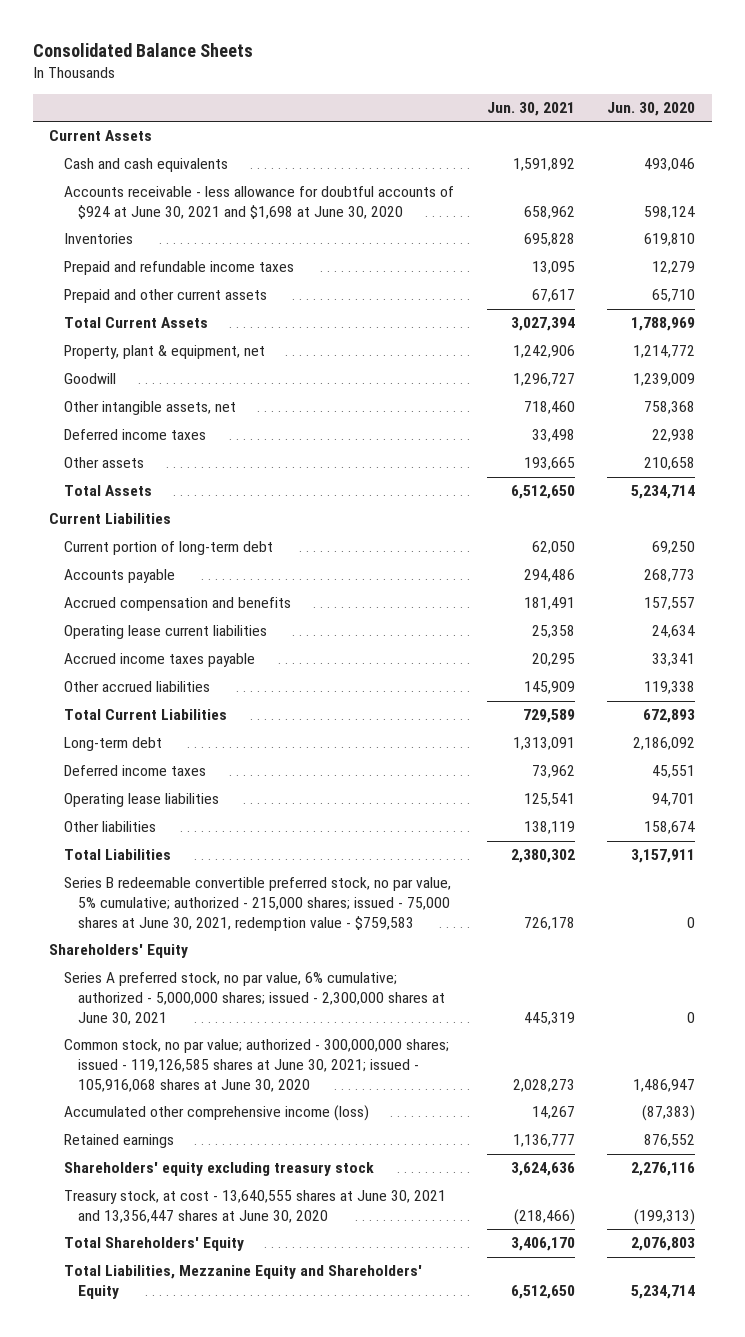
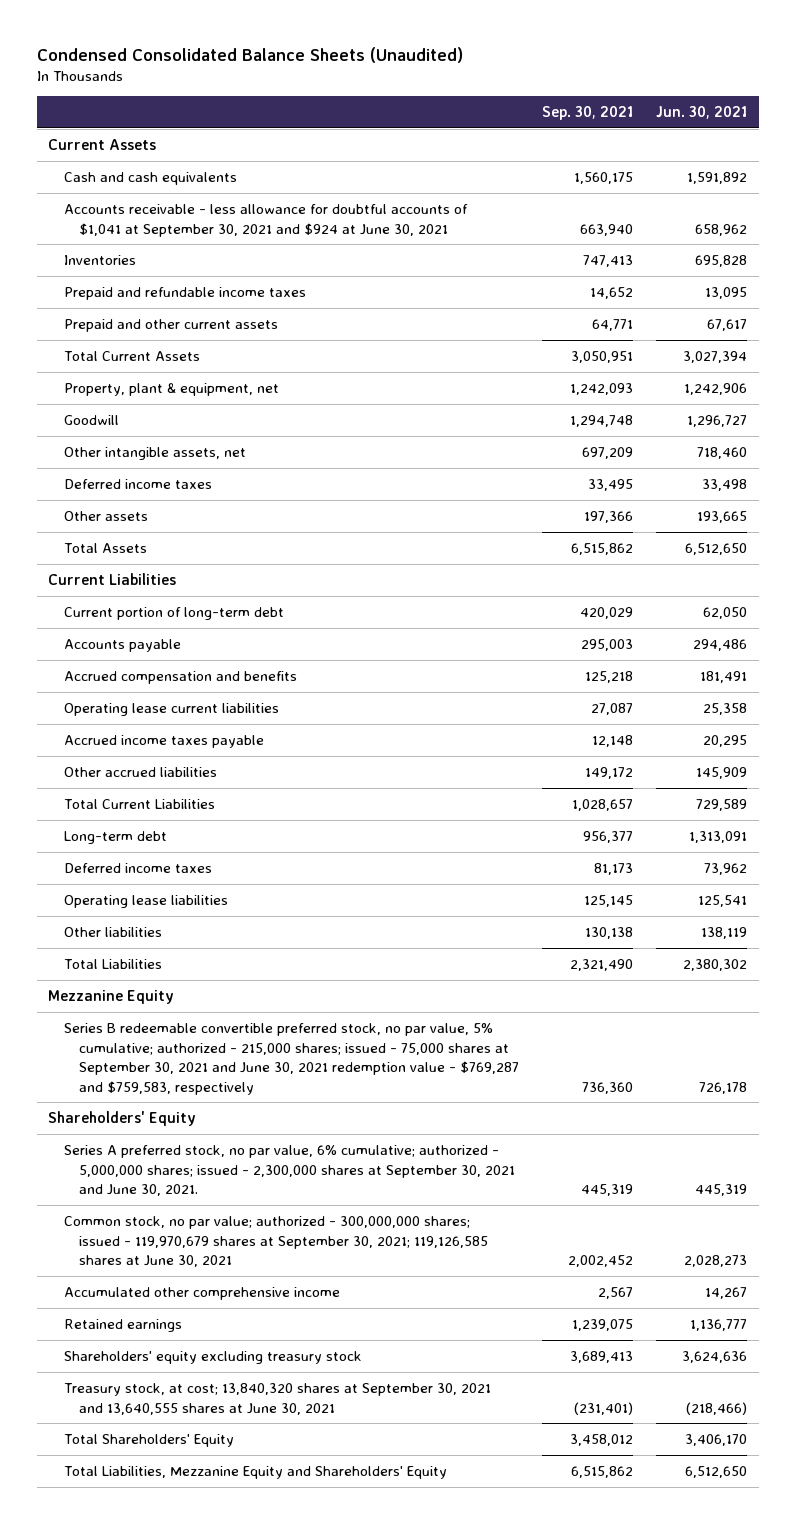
- Consolidated Balance Sheets
+ Condensed Consolidated Balance Sheets (Unaudited)
- | Jun. 30, 2021 | Jun. 30, 2020
+ | Sep. 30, 2021 | Jun. 30, 2021
- Accounts receivable - less allowance for doubtful accounts of $924 at June 30, 2021 and $1,698 at June 30, 2020 | 658,962 | 598,124
+ Accounts receivable - less allowance for doubtful accounts of $1,041 at September 30, 2021 and $924 at June 30, 2021 | 663,940 | 658,962
- Series B redeemable convertible preferred stock, no par value, 5% cumulative; authorized - 215,000 shares; issued - 75,000 shares at June 30, 2021, redemption value - $759,583 | 726,178 | 0
+ Mezzanine Equity
+ Series B redeemable convertible preferred stock, no par value, 5% cumulative; authorized - 215,000 shares; issued - 75,000 shares at September 30, 2021 and June 30, 2021 redemption value - $769,287 and $759,583, respectively | 736,360 | 726,178
- Series A preferred stock, no par value, 6% cumulative; authorized - 5,000,000 shares; issued - 2,300,000 shares at June 30, 2021 | 445,319 | 0
- Common stock, no par value; authorized - 300,000,000 shares; issued - 119,126,585 shares at June 30, 2021; issued - 105,916,068 shares at June 30, 2020 | 2,028,273 | 1,486,947
- Accumulated other comprehensive income (loss) | 14,267 | (87,383)
+ Series A preferred stock, no par value, 6% cumulative; authorized - 5,000,000 shares; issued - 2,300,000 shares at September 30, 2021 and June 30, 2021. | 445,319 | 445,319
+ Common stock, no par value; authorized - 300,000,000 shares; issued - 119,970,679 shares at September 30, 2021; 119,126,585 shares at June 30, 2021 | 2,002,452 | 2,028,273
+ Accumulated other comprehensive income | 2,567 | 14,267
- Treasury stock, at cost - 13,640,555 shares at June 30, 2021 and 13,356,447 shares at June 30, 2020 | (218,466) | (199,313)
+ Treasury stock, at cost; 13,840,320 shares at September 30, 2021 and 13,640,555 shares at June 30, 2021 | (231,401) | (218,466)

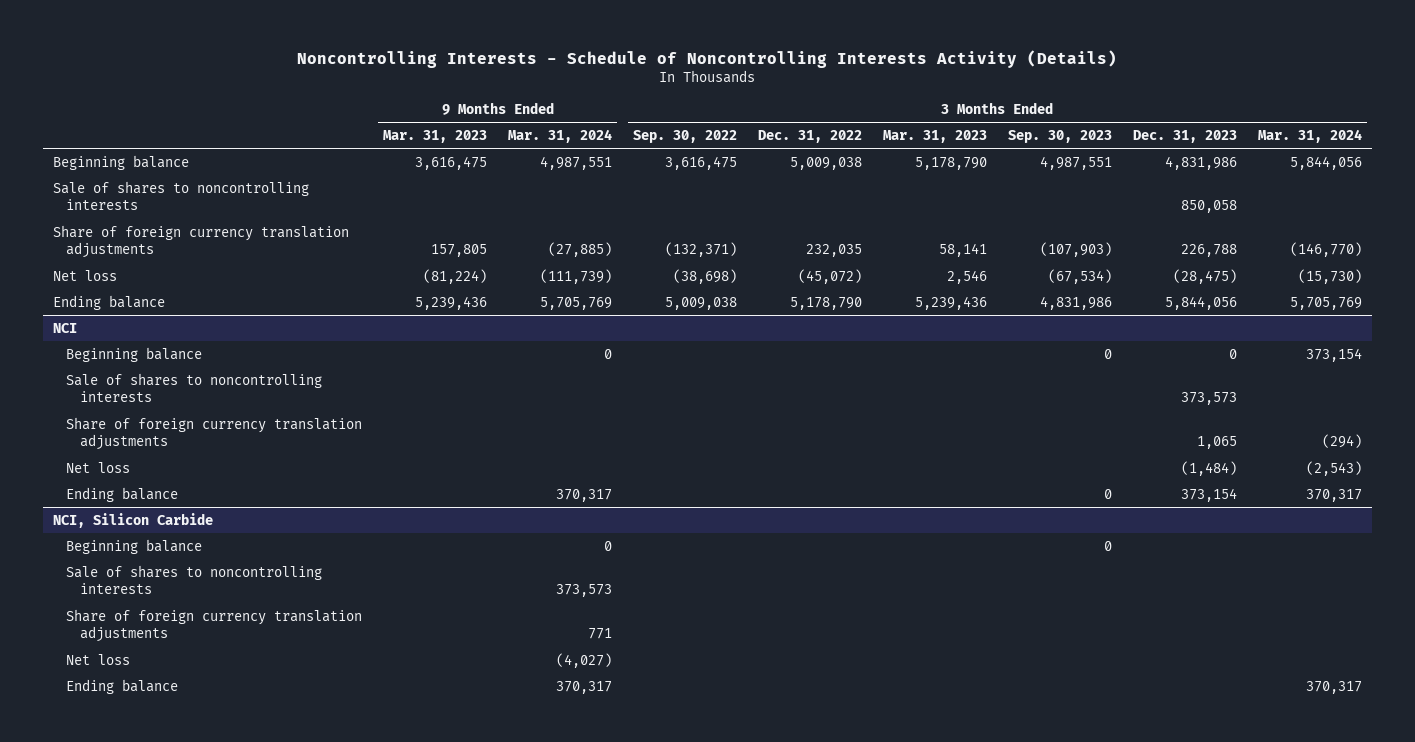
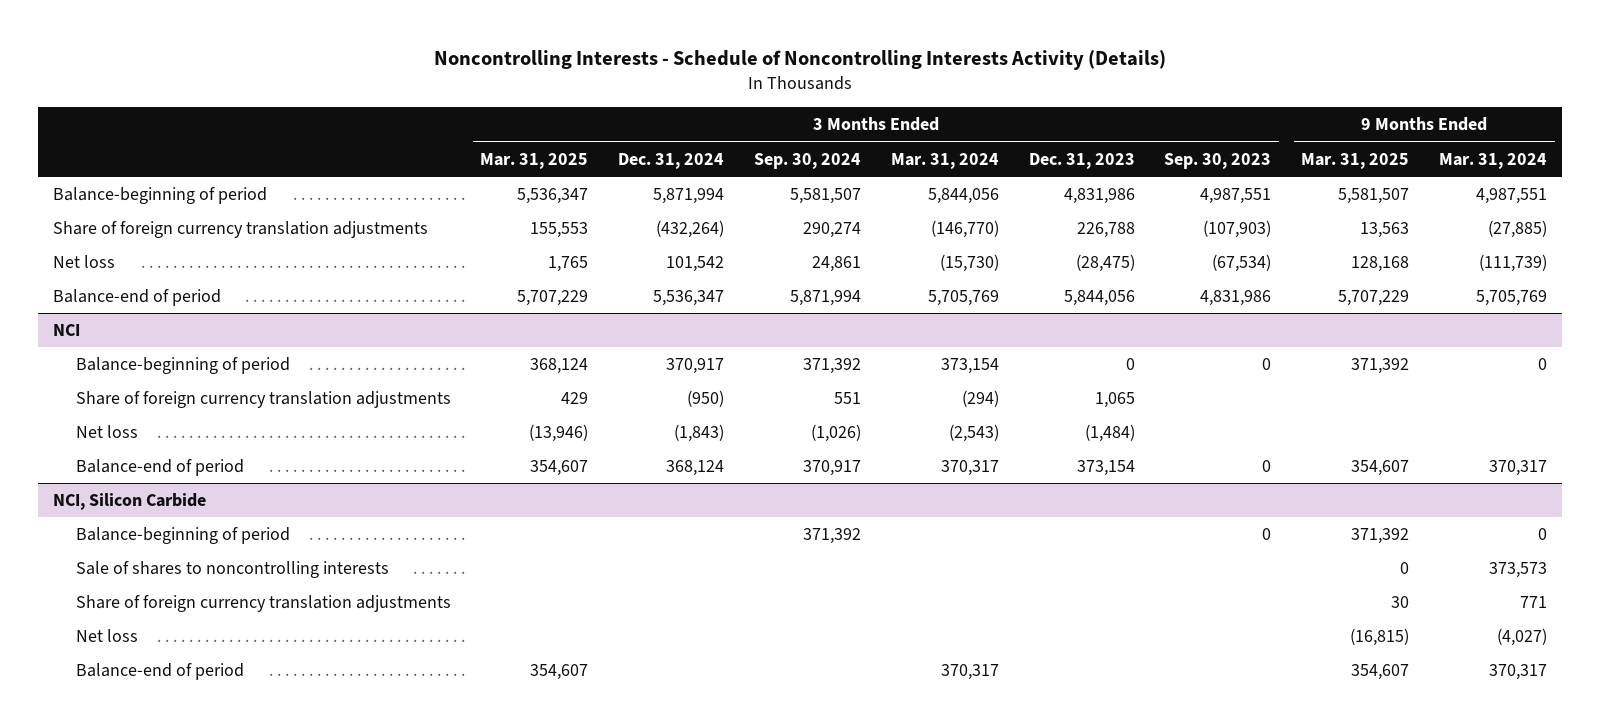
- | 9 Months Ended Mar. 31, 2023 | 9 Months Ended Mar. 31, 2024 | 3 Months Ended Sep. 30, 2022 | 3 Months Ended Dec. 31, 2022 | 3 Months Ended Mar. 31, 2023 | 3 Months Ended Sep. 30, 2023 | 3 Months Ended Dec. 31, 2023 | 3 Months Ended Mar. 31, 2024
+ | 3 Months Ended Mar. 31, 2025 | 3 Months Ended Dec. 31, 2024 | 3 Months Ended Sep. 30, 2024 | 3 Months Ended Mar. 31, 2024 | 3 Months Ended Dec. 31, 2023 | 3 Months Ended Sep. 30, 2023 | 9 Months Ended Mar. 31, 2025 | 9 Months Ended Mar. 31, 2024
- Beginning balance | 3,616,475 | 4,987,551 | 3,616,475 | 5,009,038 | 5,178,790 | 4,987,551 | 4,831,986 | 5,844,056
- Sale of shares to noncontrolling interests | | | | | | | 850,058 |
+ Balance-beginning of period | 5,536,347 | 5,871,994 | 5,581,507 | 5,844,056 | 4,831,986 | 4,987,551 | 5,581,507 | 4,987,551
- Ending balance | 5,239,436 | 5,705,769 | 5,009,038 | 5,178,790 | 5,239,436 | 4,831,986 | 5,844,056 | 5,705,769
+ Balance-end of period | 5,707,229 | 5,536,347 | 5,871,994 | 5,705,769 | 5,844,056 | 4,831,986 | 5,707,229 | 5,705,769
@ NCI
- Beginning balance | | 0 | | | | 0 | 0 | 373,154
- Sale of shares to noncontrolling interests | | | | | | | 373,573 |
+ Balance-beginning of period | 368,124 | 370,917 | 371,392 | 373,154 | 0 | 0 | 371,392 | 0
- Ending balance | | 370,317 | | | | 0 | 373,154 | 370,317
+ Balance-end of period | 354,607 | 368,124 | 370,917 | 370,317 | 373,154 | 0 | 354,607 | 370,317
@ NCI, Silicon Carbide
- Beginning balance | | 0 | | | | 0 | |
+ Balance-beginning of period | | | 371,392 | | | 0 | 371,392 | 0
- Ending balance | | 370,317 | | | | | | 370,317
+ Balance-end of period | 354,607 | | | 370,317 | | | 354,607 | 370,317

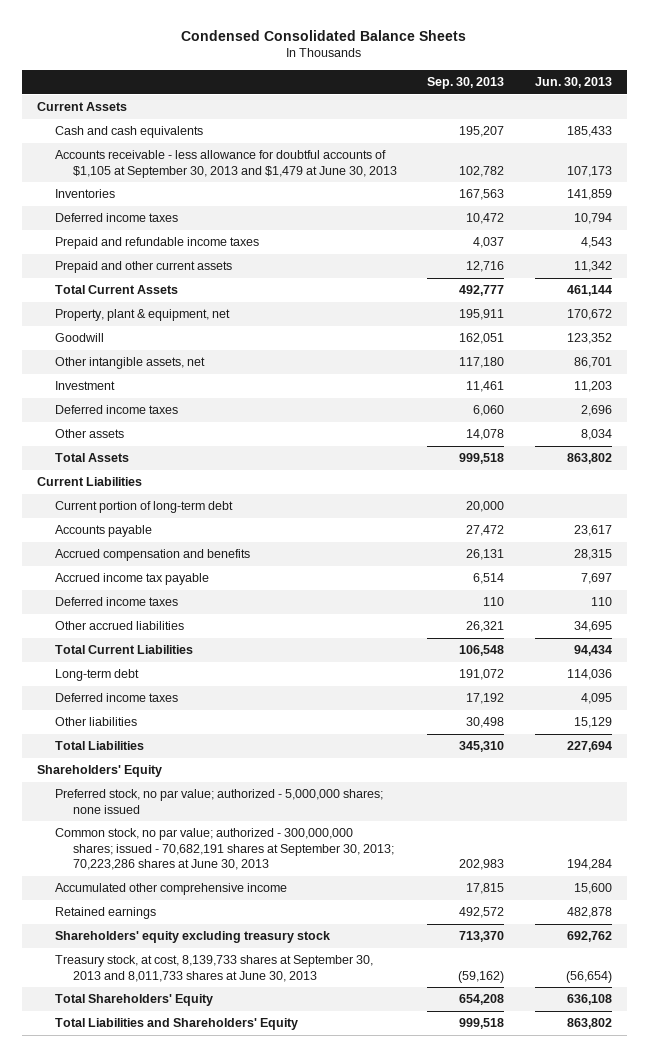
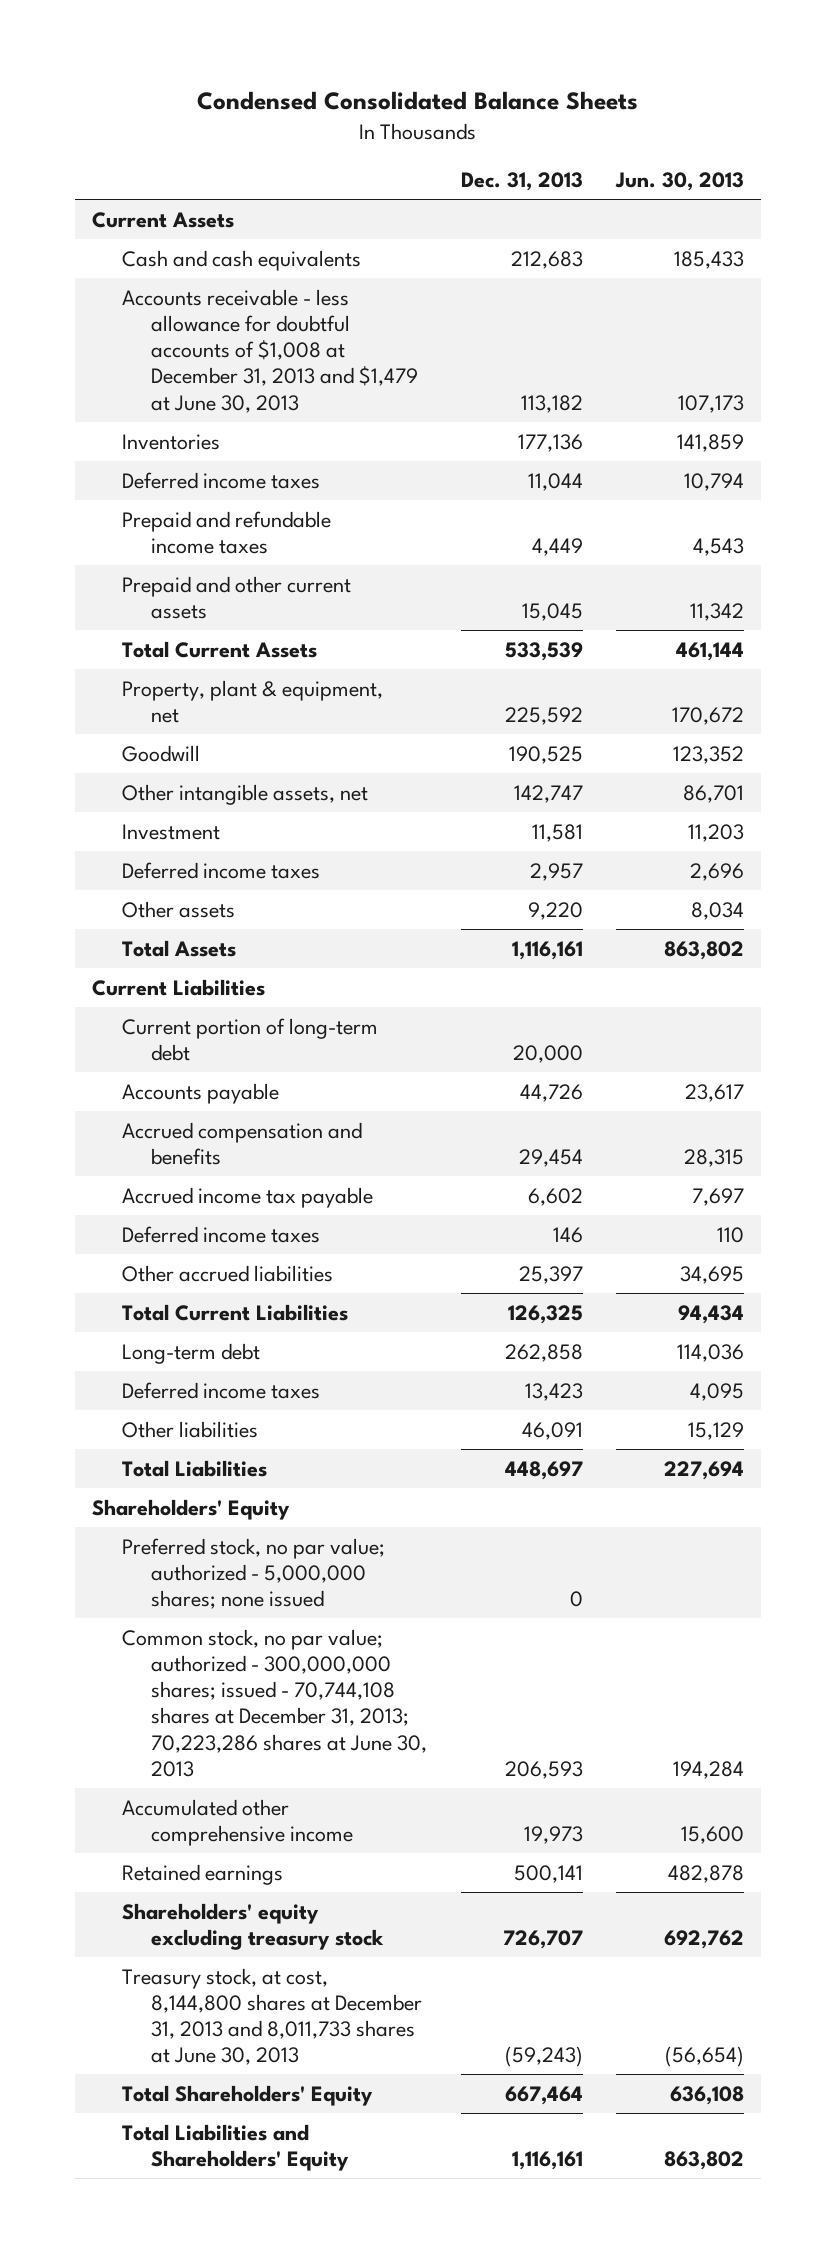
- | Sep. 30, 2013 | Jun. 30, 2013
+ | Dec. 31, 2013 | Jun. 30, 2013
- Accounts receivable - less allowance for doubtful accounts of $1,105 at September 30, 2013 and $1,479 at June 30, 2013 | 102,782 | 107,173
+ Accounts receivable - less allowance for doubtful accounts of $1,008 at December 31, 2013 and $1,479 at June 30, 2013 | 113,182 | 107,173
- Common stock, no par value; authorized - 300,000,000 shares; issued - 70,682,191 shares at September 30, 2013; 70,223,286 shares at June 30, 2013 | 202,983 | 194,284
+ Common stock, no par value; authorized - 300,000,000 shares; issued - 70,744,108 shares at December 31, 2013; 70,223,286 shares at June 30, 2013 | 206,593 | 194,284
- Treasury stock, at cost, 8,139,733 shares at September 30, 2013 and 8,011,733 shares at June 30, 2013 | (59,162) | (56,654)
+ Treasury stock, at cost, 8,144,800 shares at December 31, 2013 and 8,011,733 shares at June 30, 2013 | (59,243) | (56,654)

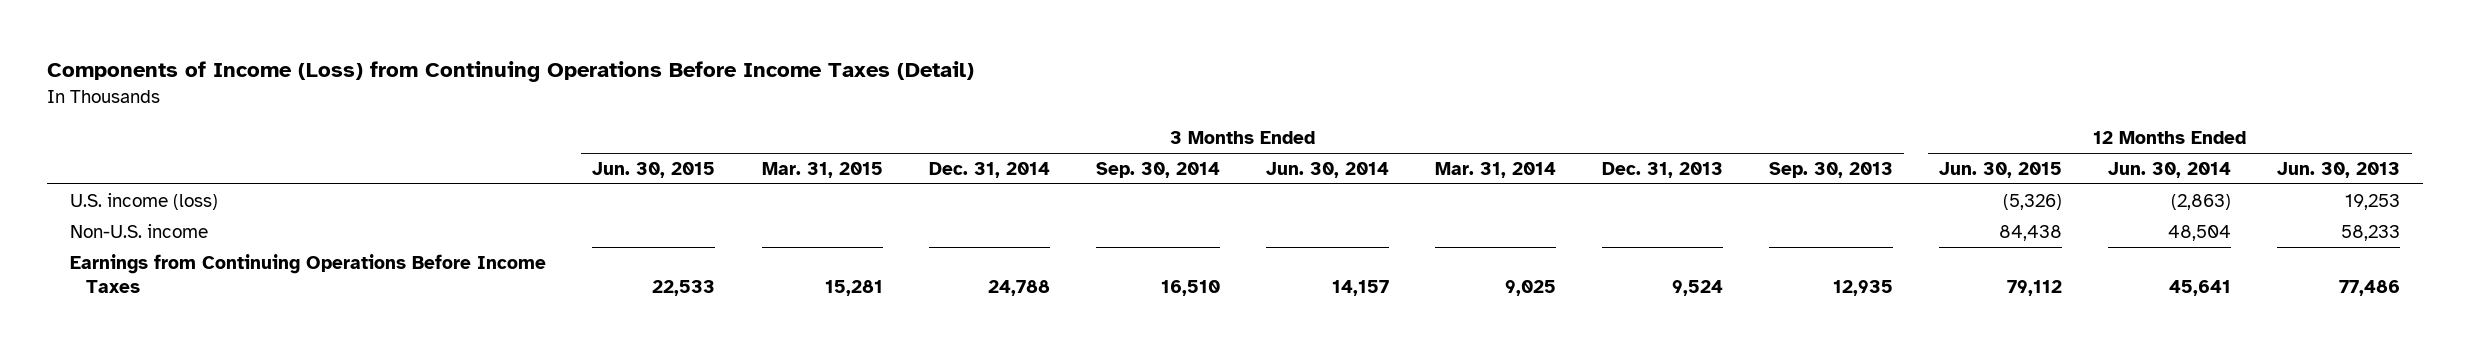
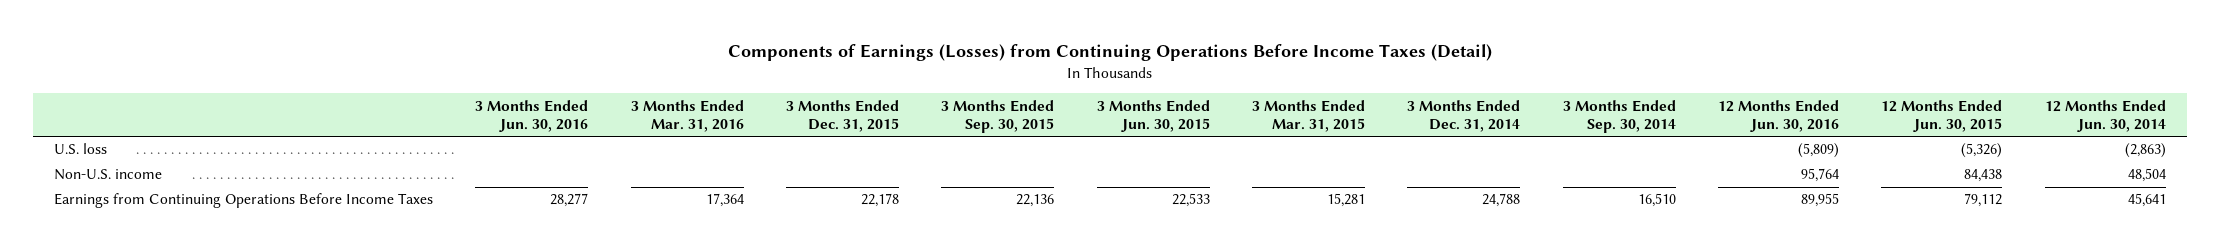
- Components of Income (Loss) from Continuing Operations Before Income Taxes (Detail)
+ Components of Earnings (Losses) from Continuing Operations Before Income Taxes (Detail)
- | 3 Months Ended Jun. 30, 2015 | 3 Months Ended Mar. 31, 2015 | 3 Months Ended Dec. 31, 2014 | 3 Months Ended Sep. 30, 2014 | 3 Months Ended Jun. 30, 2014 | 3 Months Ended Mar. 31, 2014 | 3 Months Ended Dec. 31, 2013 | 3 Months Ended Sep. 30, 2013 | 12 Months Ended Jun. 30, 2015 | 12 Months Ended Jun. 30, 2014 | 12 Months Ended Jun. 30, 2013
+ | 3 Months Ended Jun. 30, 2016 | 3 Months Ended Mar. 31, 2016 | 3 Months Ended Dec. 31, 2015 | 3 Months Ended Sep. 30, 2015 | 3 Months Ended Jun. 30, 2015 | 3 Months Ended Mar. 31, 2015 | 3 Months Ended Dec. 31, 2014 | 3 Months Ended Sep. 30, 2014 | 12 Months Ended Jun. 30, 2016 | 12 Months Ended Jun. 30, 2015 | 12 Months Ended Jun. 30, 2014
- U.S. income (loss) | | | | | | | | | (5,326) | (2,863) | 19,253
+ U.S. loss | | | | | | | | | (5,809) | (5,326) | (2,863)

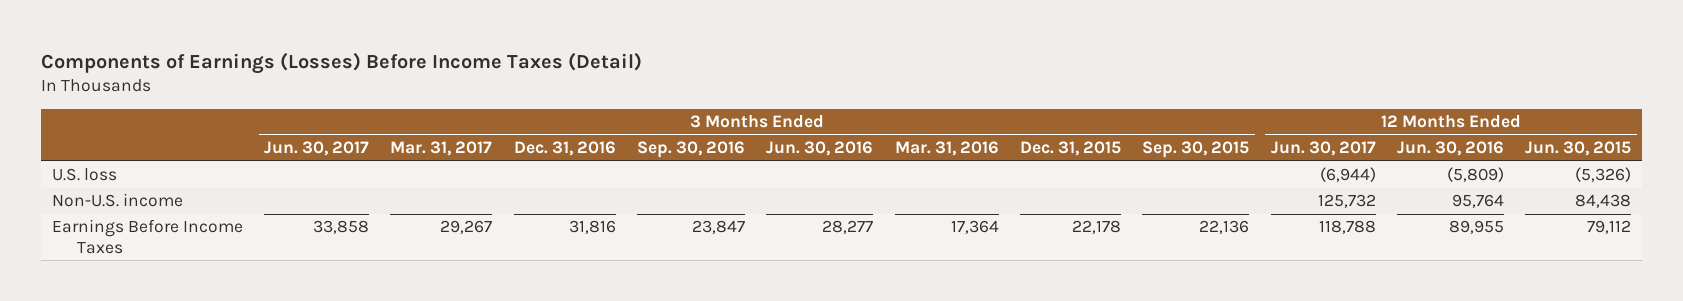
- Components of Earnings (Losses) from Continuing Operations Before Income Taxes (Detail)
+ Components of Earnings (Losses) Before Income Taxes (Detail)
- | 3 Months Ended Jun. 30, 2016 | 3 Months Ended Mar. 31, 2016 | 3 Months Ended Dec. 31, 2015 | 3 Months Ended Sep. 30, 2015 | 3 Months Ended Jun. 30, 2015 | 3 Months Ended Mar. 31, 2015 | 3 Months Ended Dec. 31, 2014 | 3 Months Ended Sep. 30, 2014 | 12 Months Ended Jun. 30, 2016 | 12 Months Ended Jun. 30, 2015 | 12 Months Ended Jun. 30, 2014
+ | 3 Months Ended Jun. 30, 2017 | 3 Months Ended Mar. 31, 2017 | 3 Months Ended Dec. 31, 2016 | 3 Months Ended Sep. 30, 2016 | 3 Months Ended Jun. 30, 2016 | 3 Months Ended Mar. 31, 2016 | 3 Months Ended Dec. 31, 2015 | 3 Months Ended Sep. 30, 2015 | 12 Months Ended Jun. 30, 2017 | 12 Months Ended Jun. 30, 2016 | 12 Months Ended Jun. 30, 2015
- Earnings from Continuing Operations Before Income Taxes | 28,277 | 17,364 | 22,178 | 22,136 | 22,533 | 15,281 | 24,788 | 16,510 | 89,955 | 79,112 | 45,641
+ Earnings Before Income Taxes | 33,858 | 29,267 | 31,816 | 23,847 | 28,277 | 17,364 | 22,178 | 22,136 | 118,788 | 89,955 | 79,112

